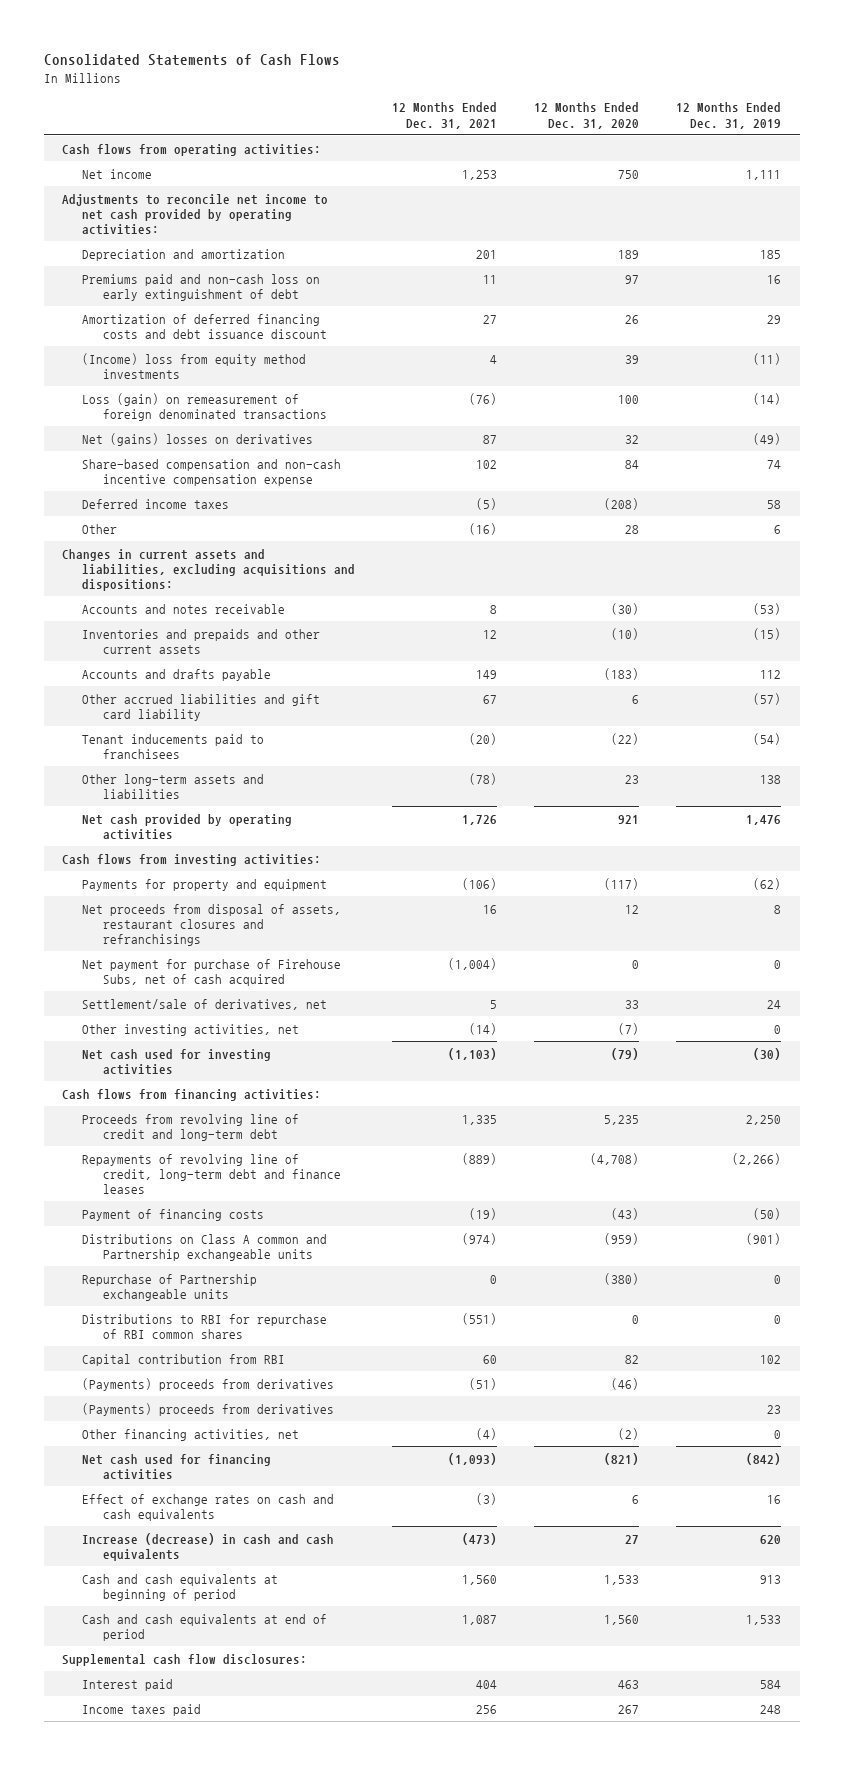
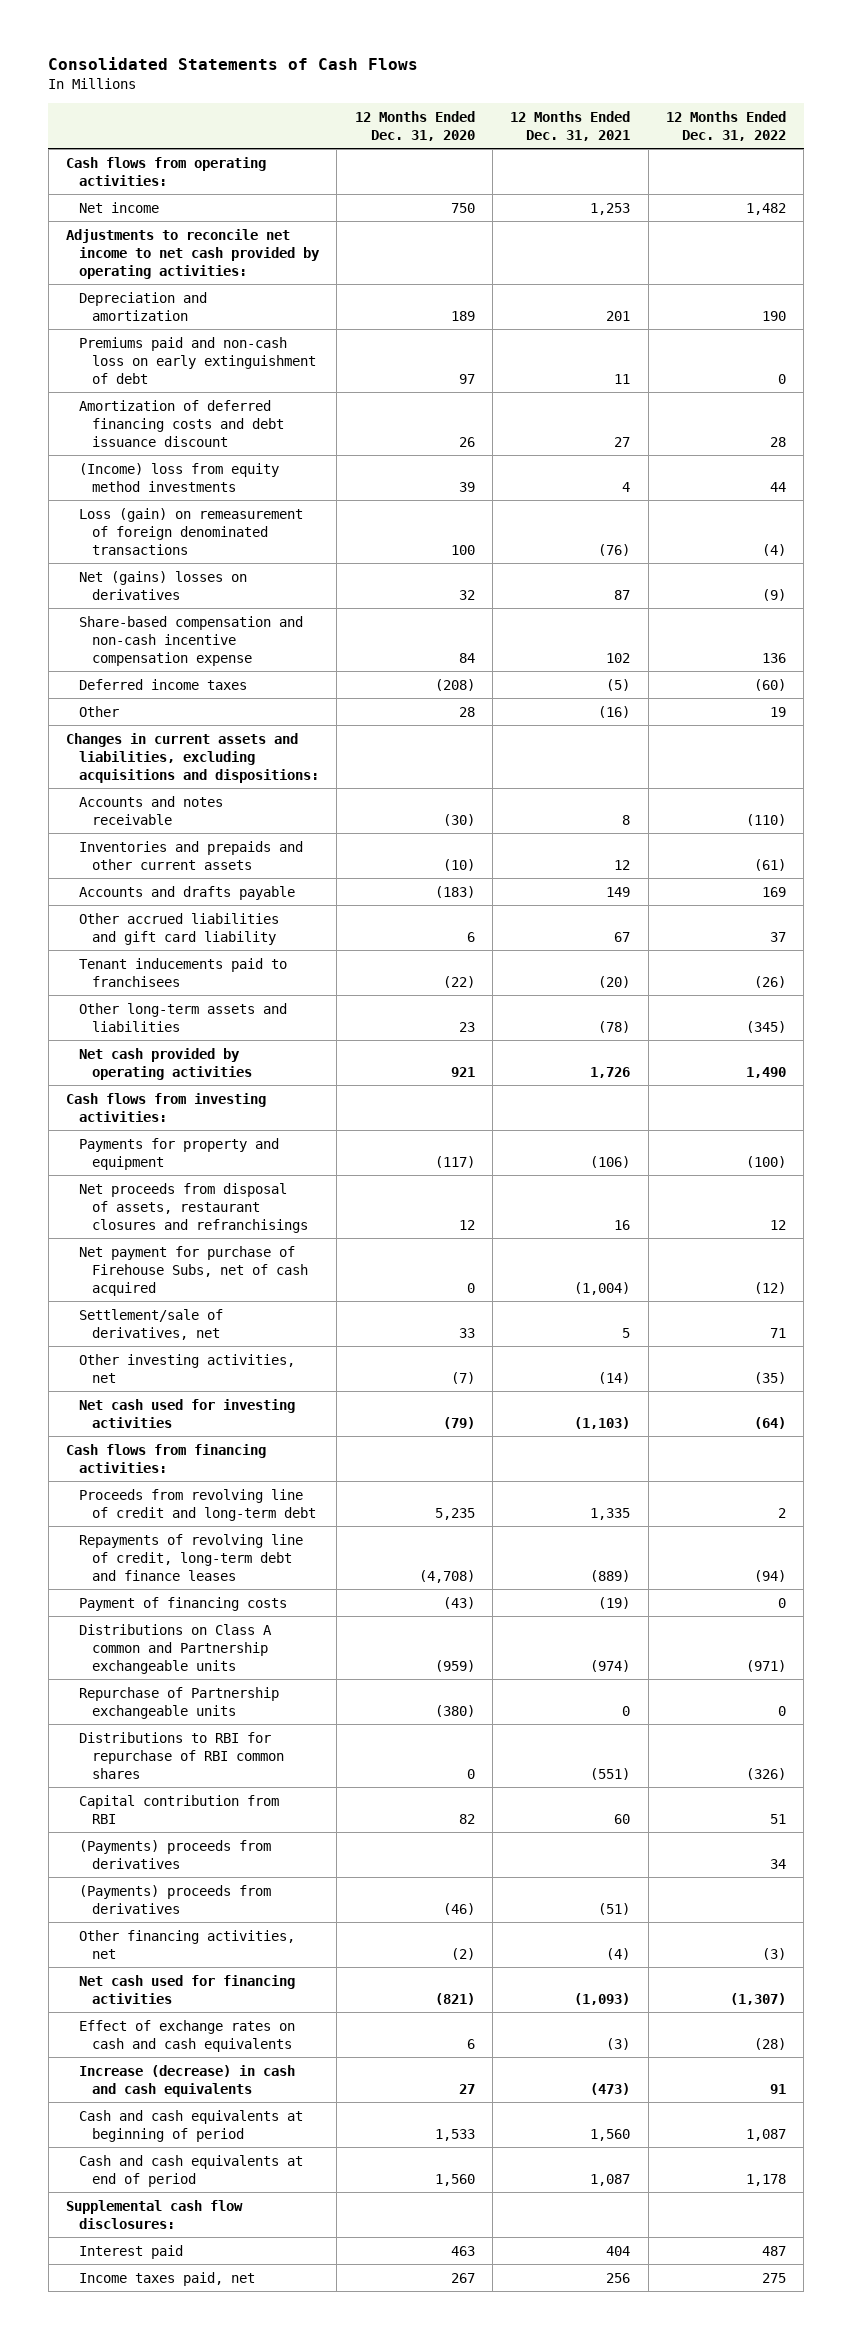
- | 12 Months Ended Dec. 31, 2021 | 12 Months Ended Dec. 31, 2020 | 12 Months Ended Dec. 31, 2019
+ | 12 Months Ended Dec. 31, 2020 | 12 Months Ended Dec. 31, 2021 | 12 Months Ended Dec. 31, 2022
moved down: (Payments) proceeds from derivatives | (46) | (51) |
- Income taxes paid | 256 | 267 | 248
+ Income taxes paid, net | 267 | 256 | 275

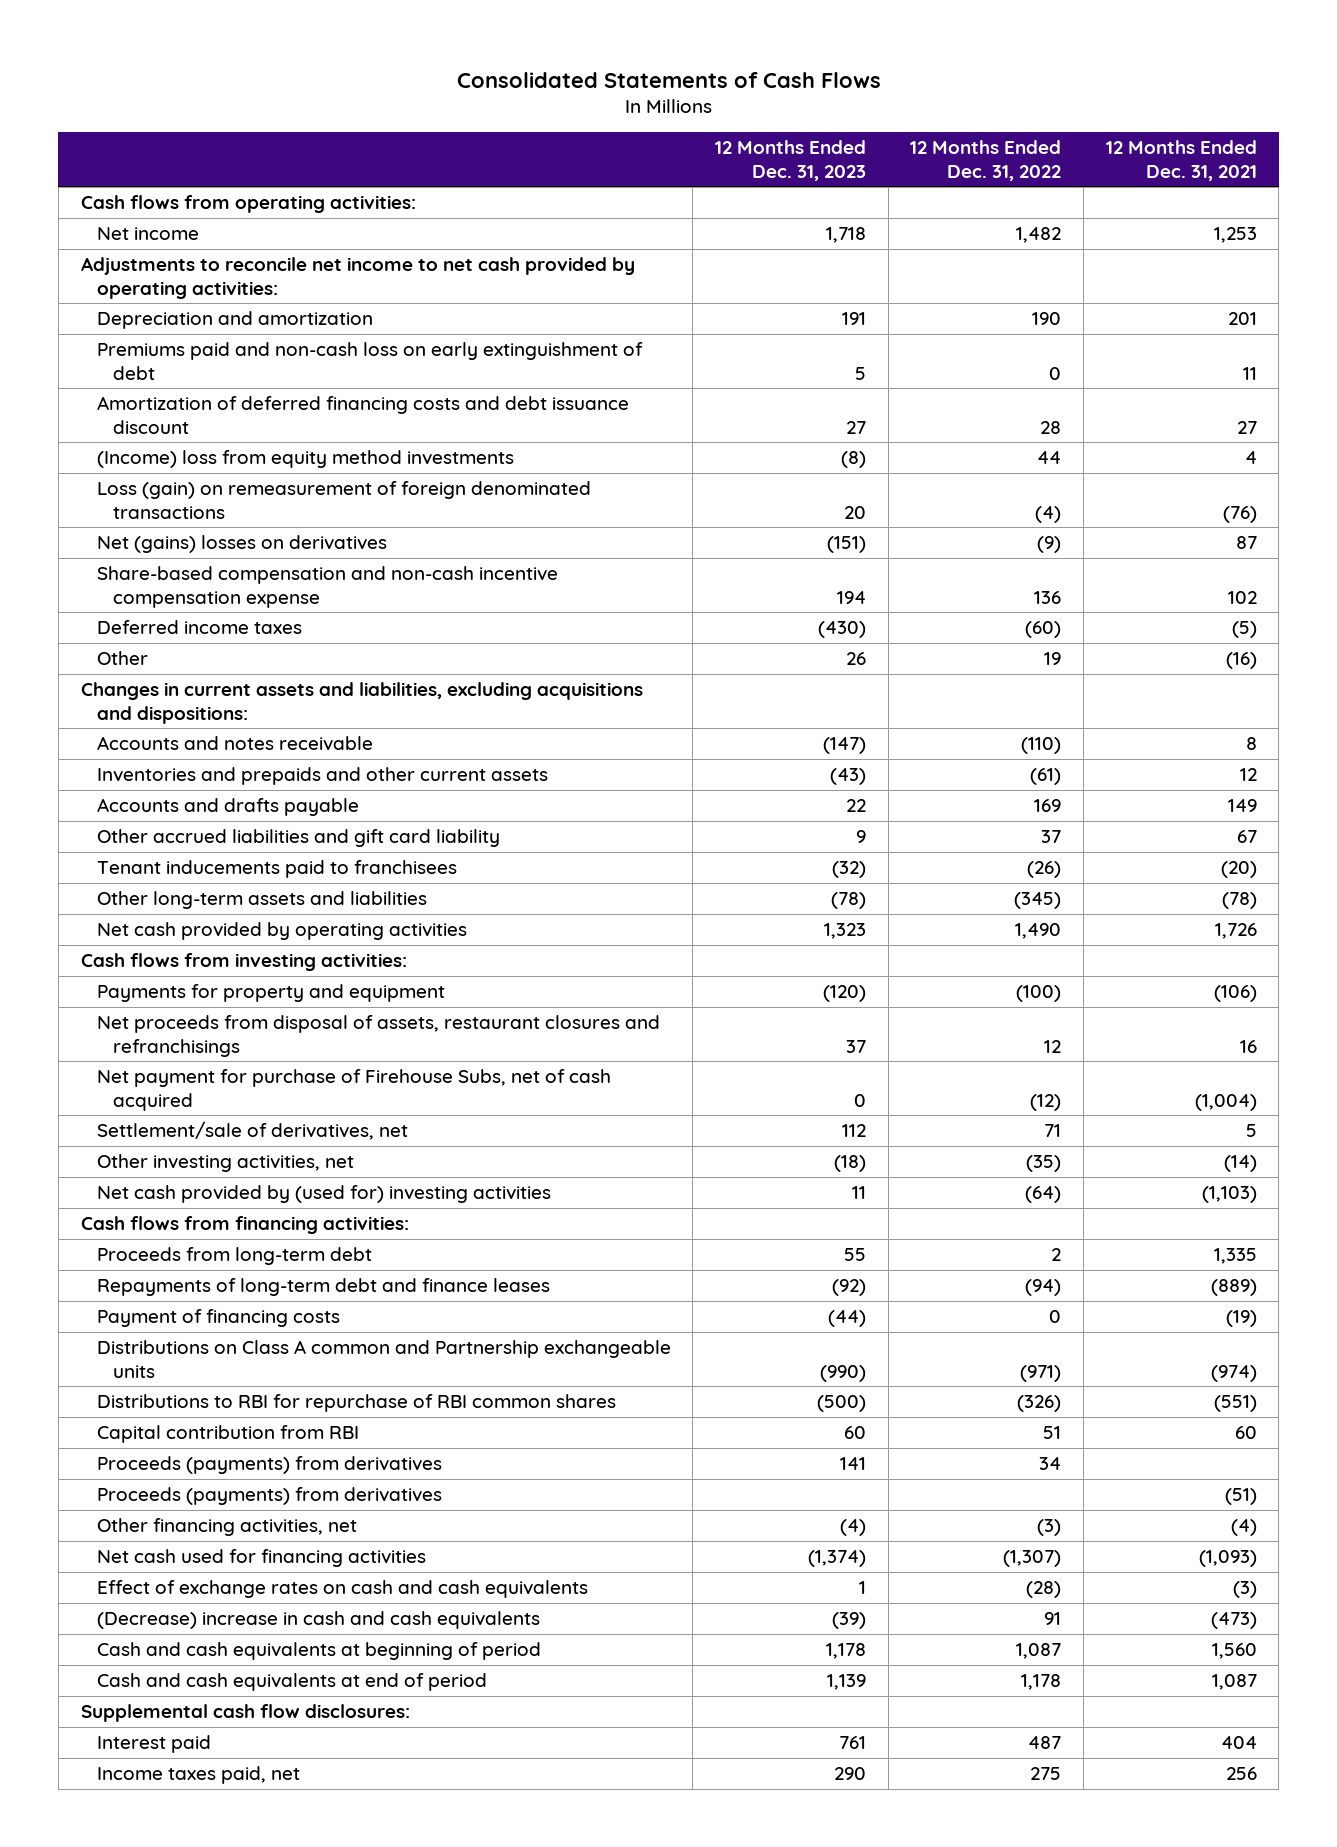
- | 12 Months Ended Dec. 31, 2020 | 12 Months Ended Dec. 31, 2021 | 12 Months Ended Dec. 31, 2022
+ | 12 Months Ended Dec. 31, 2023 | 12 Months Ended Dec. 31, 2022 | 12 Months Ended Dec. 31, 2021
- Net cash used for investing activities | (79) | (1,103) | (64)
+ Net cash provided by (used for) investing activities | 11 | (64) | (1,103)
- Proceeds from revolving line of credit and long-term debt | 5,235 | 1,335 | 2
- Repayments of revolving line of credit, long-term debt and finance leases | (4,708) | (889) | (94)
+ Proceeds from long-term debt | 55 | 2 | 1,335
+ Repayments of long-term debt and finance leases | (92) | (94) | (889)
- Repurchase of Partnership exchangeable units | (380) | 0 | 0
- (Payments) proceeds from derivatives | | | 34
- (Payments) proceeds from derivatives | (46) | (51) |
+ Proceeds (payments) from derivatives | 141 | 34 |
+ Proceeds (payments) from derivatives | | | (51)
- Increase (decrease) in cash and cash equivalents | 27 | (473) | 91
+ (Decrease) increase in cash and cash equivalents | (39) | 91 | (473)

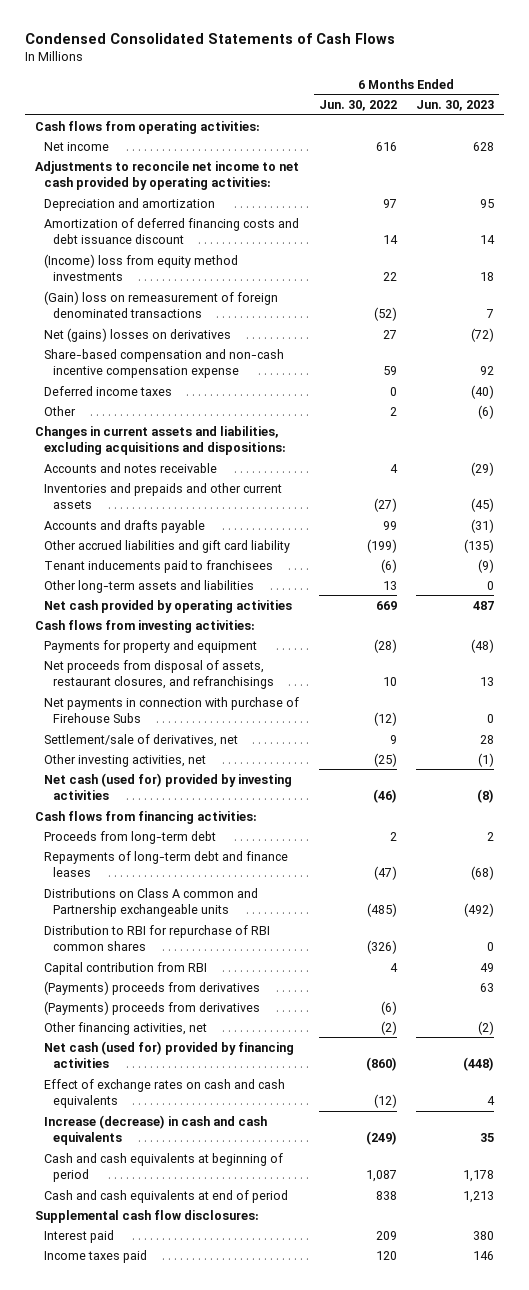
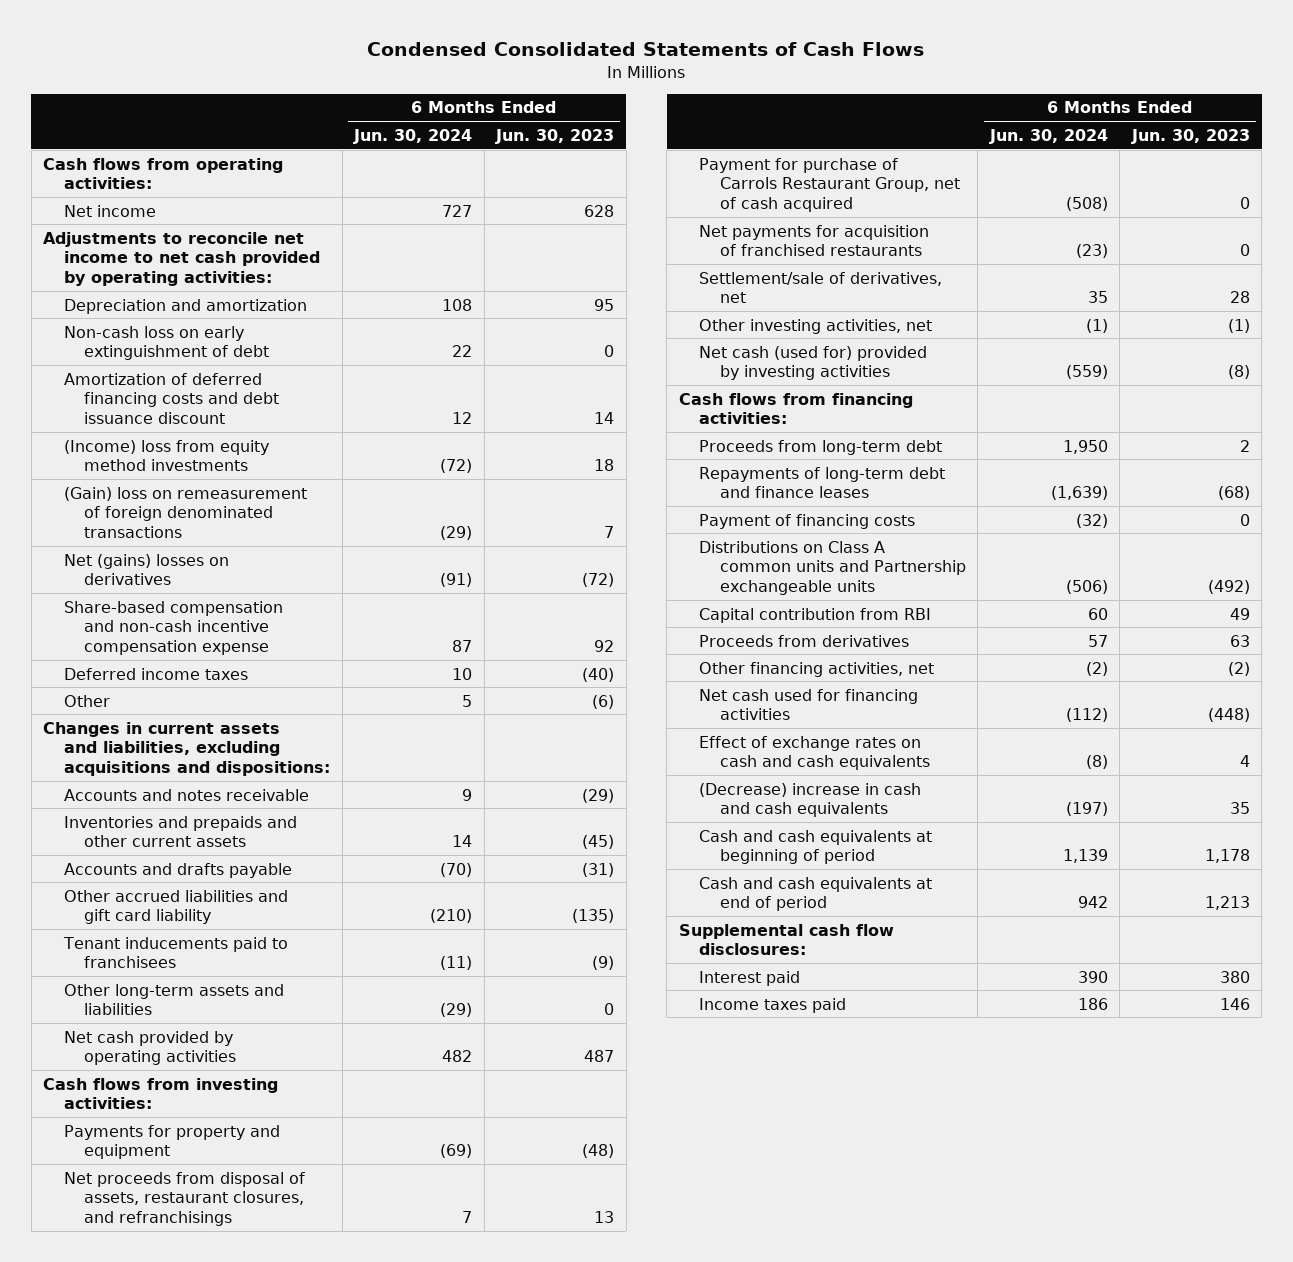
- | 6 Months Ended Jun. 30, 2022 | 6 Months Ended Jun. 30, 2023
+ | 6 Months Ended Jun. 30, 2024 | 6 Months Ended Jun. 30, 2023
+ Non-cash loss on early extinguishment of debt | 22 | 0
- Net payments in connection with purchase of Firehouse Subs | (12) | 0
+ Payment for purchase of Carrols Restaurant Group, net of cash acquired | (508) | 0
+ Net payments for acquisition of franchised restaurants | (23) | 0
- Distributions on Class A common and Partnership exchangeable units | (485) | (492)
- Distribution to RBI for repurchase of RBI common shares | (326) | 0
+ Payment of financing costs | (32) | 0
+ Distributions on Class A common units and Partnership exchangeable units | (506) | (492)
- (Payments) proceeds from derivatives | | 63
- (Payments) proceeds from derivatives | (6) |
+ Proceeds from derivatives | 57 | 63
- Net cash (used for) provided by financing activities | (860) | (448)
+ Net cash used for financing activities | (112) | (448)
- Increase (decrease) in cash and cash equivalents | (249) | 35
+ (Decrease) increase in cash and cash equivalents | (197) | 35

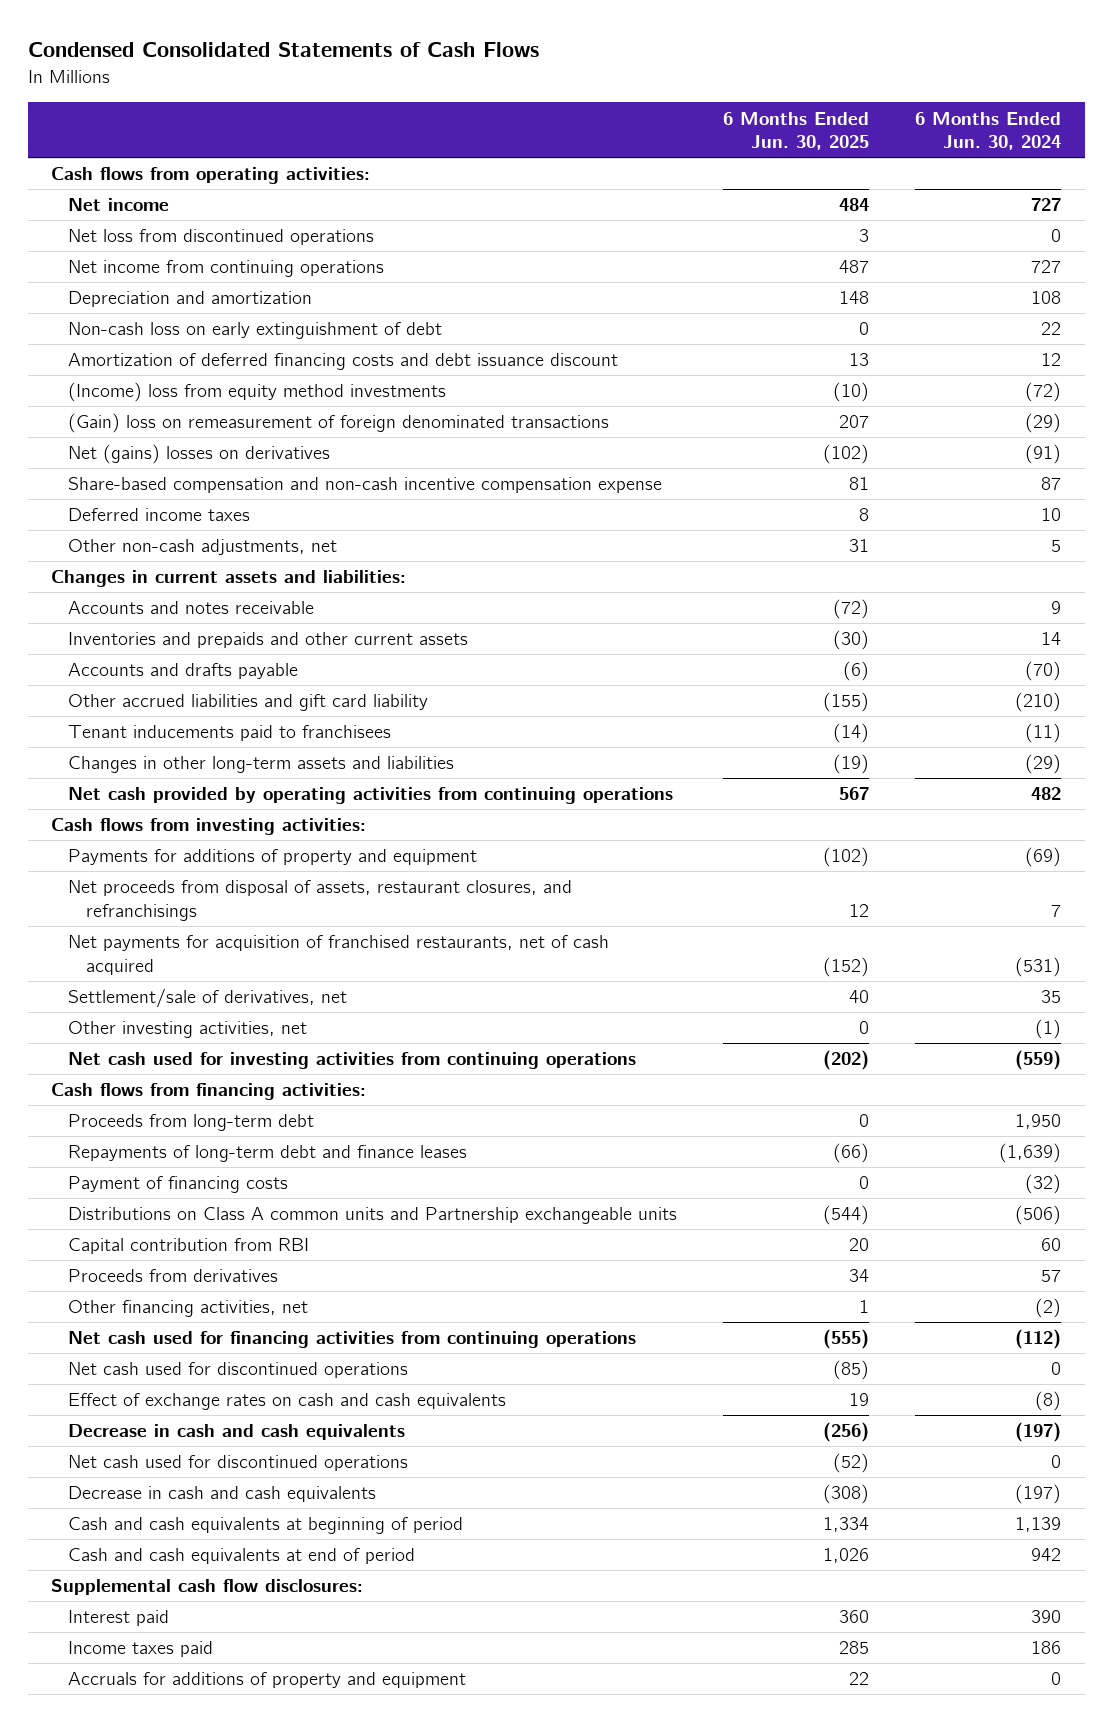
- | 6 Months Ended Jun. 30, 2024 | 6 Months Ended Jun. 30, 2023
+ | 6 Months Ended Jun. 30, 2025 | 6 Months Ended Jun. 30, 2024
- Adjustments to reconcile net income to net cash provided by operating activities:
+ Net loss from discontinued operations | 3 | 0
+ Net income from continuing operations | 487 | 727
- Other | 5 | (6)
- Changes in current assets and liabilities, excluding acquisitions and dispositions:
+ Other non-cash adjustments, net | 31 | 5
+ Changes in current assets and liabilities:
- Other long-term assets and liabilities | (29) | 0
- Net cash provided by operating activities | 482 | 487
+ Changes in other long-term assets and liabilities | (19) | (29)
+ Net cash provided by operating activities from continuing operations | 567 | 482
- Payments for property and equipment | (69) | (48)
+ Payments for additions of property and equipment | (102) | (69)
- Payment for purchase of Carrols Restaurant Group, net of cash acquired | (508) | 0
- Net payments for acquisition of franchised restaurants | (23) | 0
+ Net payments for acquisition of franchised restaurants, net of cash acquired | (152) | (531)
- Net cash (used for) provided by investing activities | (559) | (8)
+ Net cash used for investing activities from continuing operations | (202) | (559)
- Net cash used for financing activities | (112) | (448)
+ Net cash used for financing activities from continuing operations | (555) | (112)
+ Net cash used for discontinued operations | (85) | 0
- (Decrease) increase in cash and cash equivalents | (197) | 35
+ Decrease in cash and cash equivalents | (256) | (197)
+ Net cash used for discontinued operations | (52) | 0
+ Decrease in cash and cash equivalents | (308) | (197)
+ Accruals for additions of property and equipment | 22 | 0

